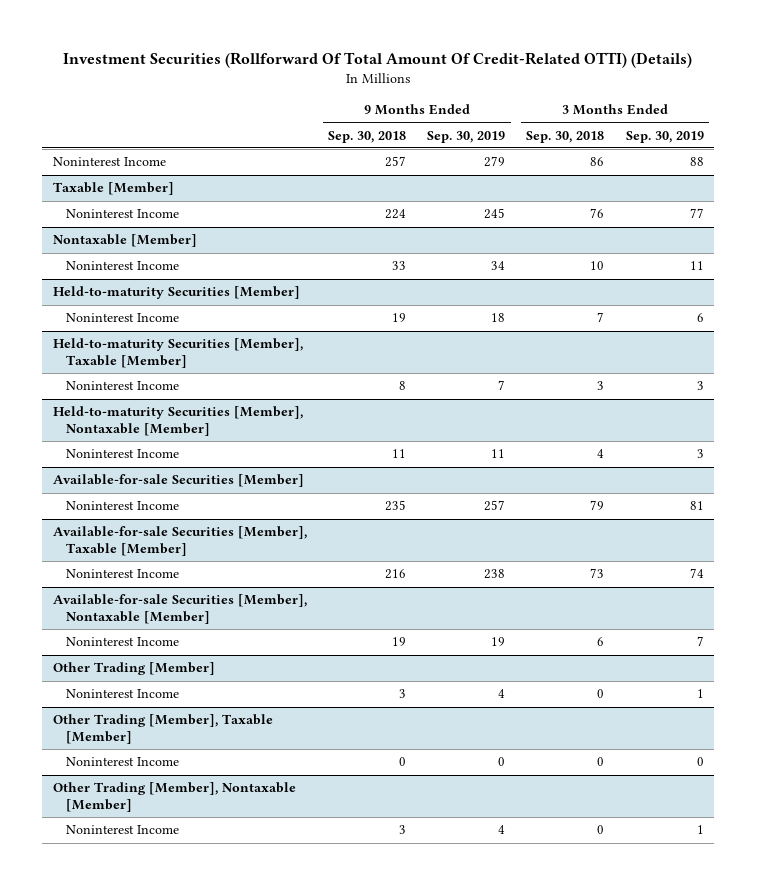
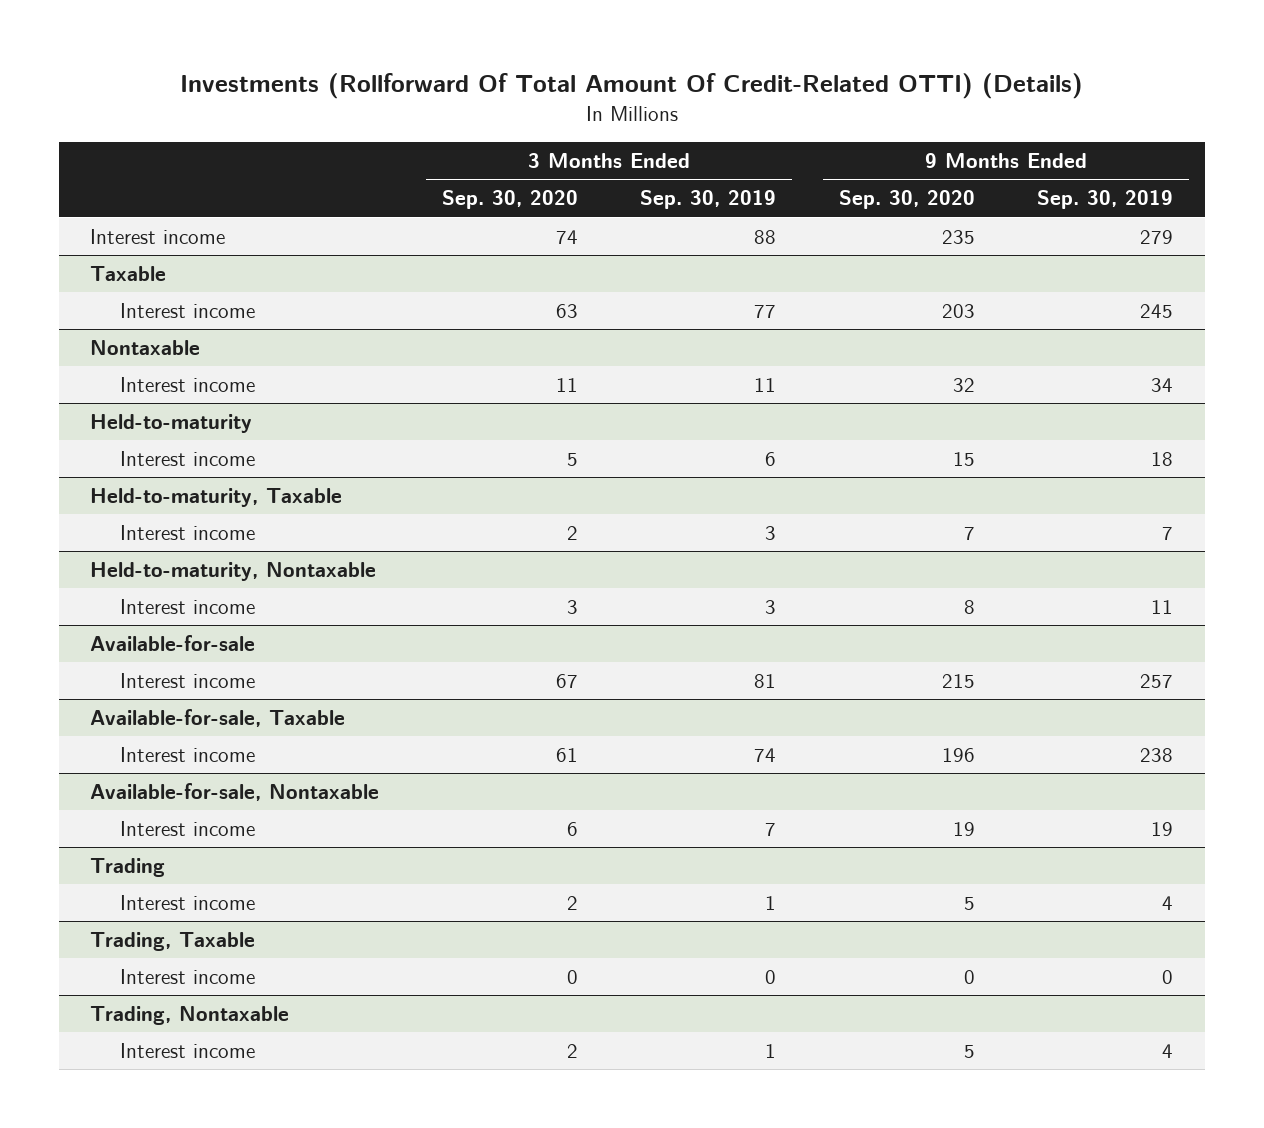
- Investment Securities (Rollforward Of Total Amount Of Credit-Related OTTI) (Details)
+ Investments (Rollforward Of Total Amount Of Credit-Related OTTI) (Details)
- | 9 Months Ended Sep. 30, 2018 | 9 Months Ended Sep. 30, 2019 | 3 Months Ended Sep. 30, 2018 | 3 Months Ended Sep. 30, 2019
+ | 3 Months Ended Sep. 30, 2020 | 3 Months Ended Sep. 30, 2019 | 9 Months Ended Sep. 30, 2020 | 9 Months Ended Sep. 30, 2019
- Noninterest Income | 257 | 279 | 86 | 88
- Taxable [Member]
- Noninterest Income | 224 | 245 | 76 | 77
- Nontaxable [Member]
- Noninterest Income | 33 | 34 | 10 | 11
- Held-to-maturity Securities [Member]
- Noninterest Income | 19 | 18 | 7 | 6
- Held-to-maturity Securities [Member], Taxable [Member]
- Noninterest Income | 8 | 7 | 3 | 3
- Held-to-maturity Securities [Member], Nontaxable [Member]
- Noninterest Income | 11 | 11 | 4 | 3
- Available-for-sale Securities [Member]
- Noninterest Income | 235 | 257 | 79 | 81
- Available-for-sale Securities [Member], Taxable [Member]
- Noninterest Income | 216 | 238 | 73 | 74
- Available-for-sale Securities [Member], Nontaxable [Member]
- Noninterest Income | 19 | 19 | 6 | 7
- Other Trading [Member]
- Noninterest Income | 3 | 4 | 0 | 1
- Other Trading [Member], Taxable [Member]
- Noninterest Income | 0 | 0 | 0 | 0
- Other Trading [Member], Nontaxable [Member]
- Noninterest Income | 3 | 4 | 0 | 1
+ Interest income | 74 | 88 | 235 | 279
+ Taxable
+ Interest income | 63 | 77 | 203 | 245
+ Nontaxable
+ Interest income | 11 | 11 | 32 | 34
+ Held-to-maturity
+ Interest income | 5 | 6 | 15 | 18
+ Held-to-maturity, Taxable
+ Interest income | 2 | 3 | 7 | 7
+ Held-to-maturity, Nontaxable
+ Interest income | 3 | 3 | 8 | 11
+ Available-for-sale
+ Interest income | 67 | 81 | 215 | 257
+ Available-for-sale, Taxable
+ Interest income | 61 | 74 | 196 | 238
+ Available-for-sale, Nontaxable
+ Interest income | 6 | 7 | 19 | 19
+ Trading
+ Interest income | 2 | 1 | 5 | 4
+ Trading, Taxable
+ Interest income | 0 | 0 | 0 | 0
+ Trading, Nontaxable
+ Interest income | 2 | 1 | 5 | 4

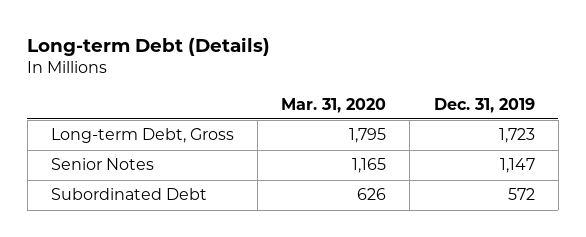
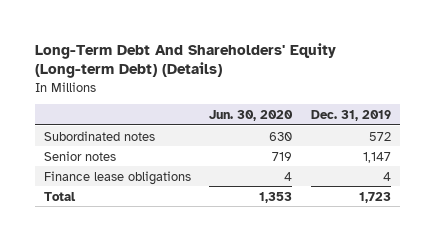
- Long-term Debt (Details)
+ Long-Term Debt And Shareholders' Equity (Long-term Debt) (Details)
- | Mar. 31, 2020 | Dec. 31, 2019
+ | Jun. 30, 2020 | Dec. 31, 2019
- Long-term Debt, Gross | 1,795 | 1,723
- Senior Notes | 1,165 | 1,147
- Subordinated Debt | 626 | 572
+ Subordinated notes | 630 | 572
+ Senior notes | 719 | 1,147
+ Finance lease obligations | 4 | 4
+ Total | 1,353 | 1,723

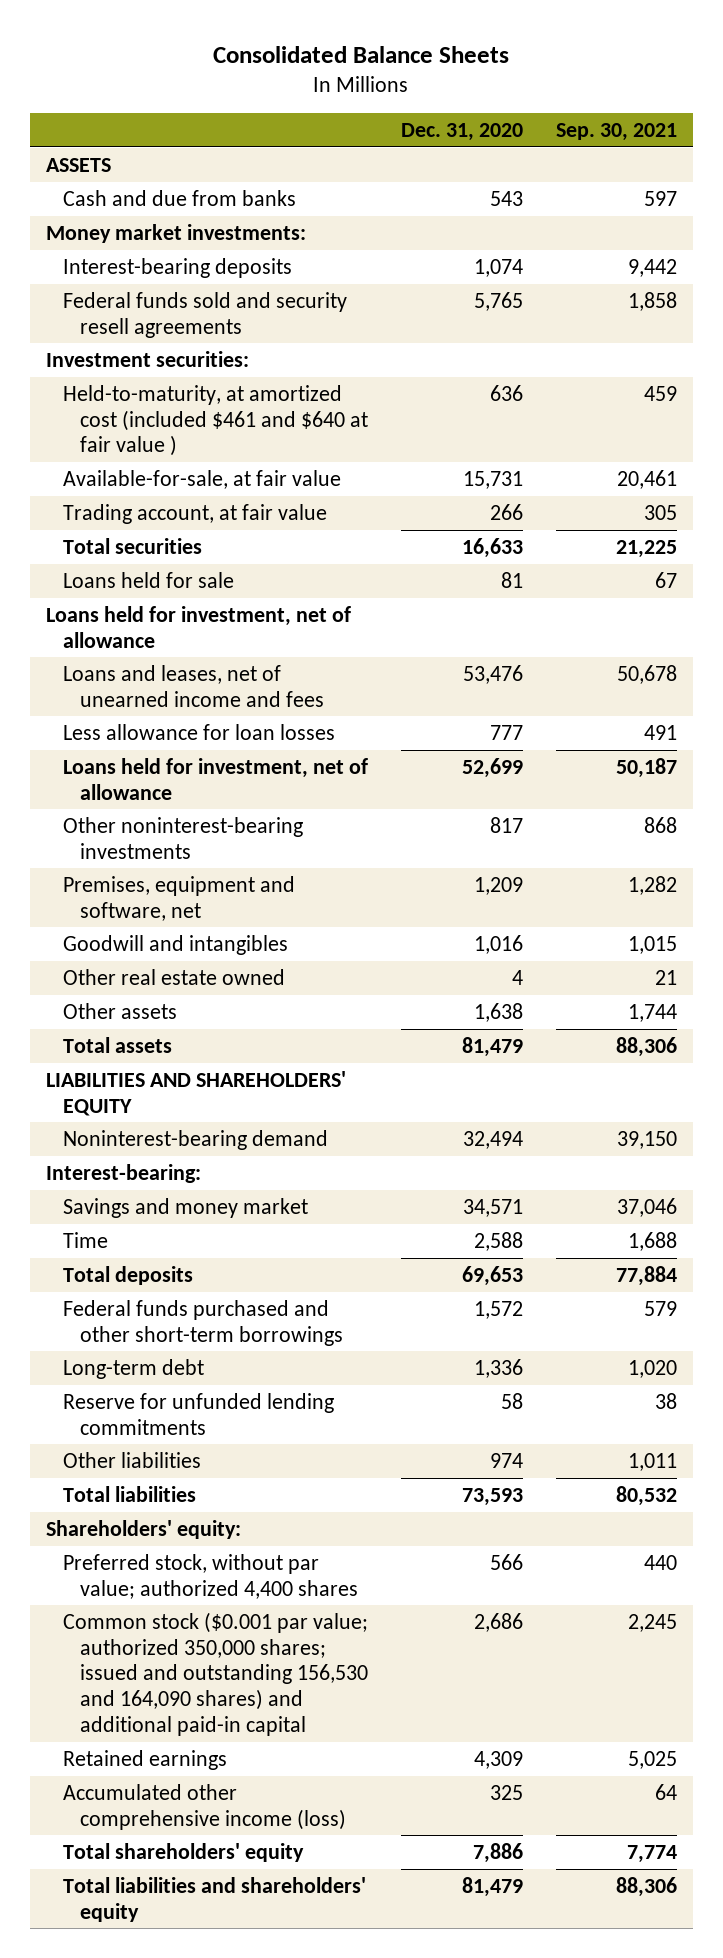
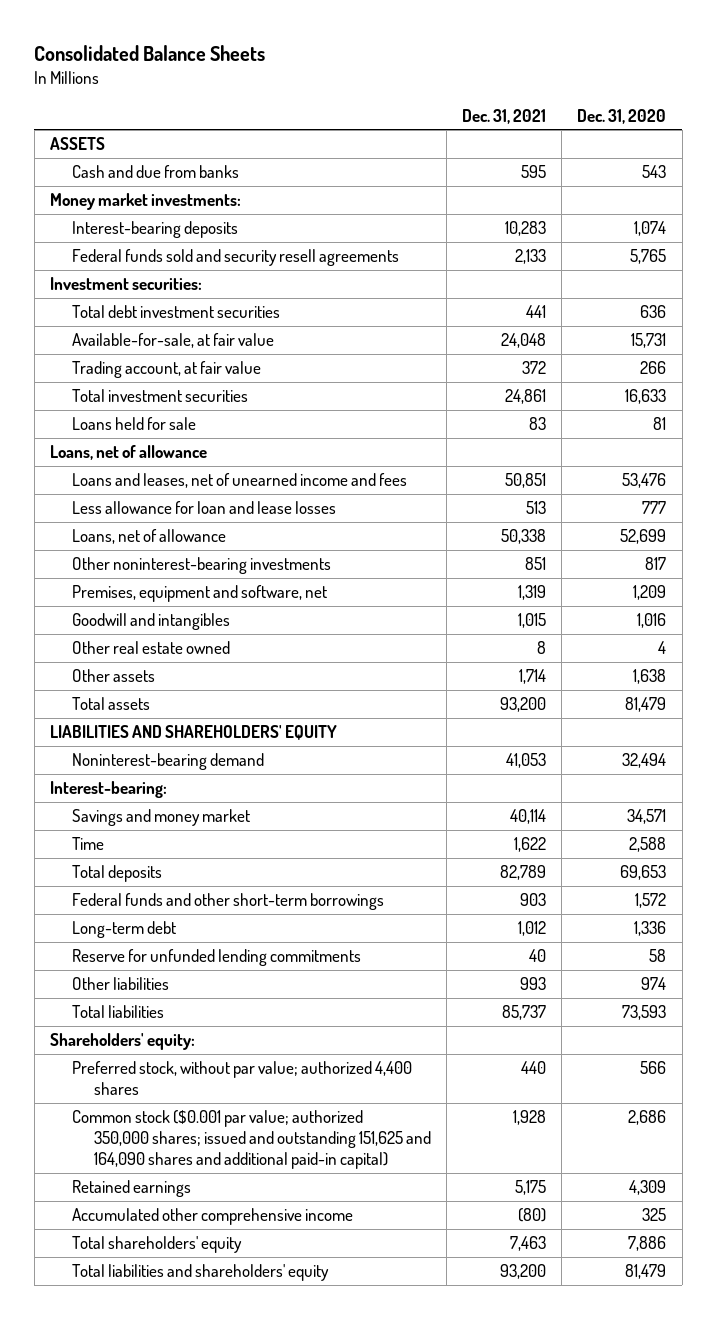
- | Dec. 31, 2020 | Sep. 30, 2021
+ | Dec. 31, 2021 | Dec. 31, 2020
- Held-to-maturity, at amortized cost (included $461 and $640 at fair value ) | 636 | 459
+ Total debt investment securities | 441 | 636
- Total securities | 16,633 | 21,225
+ Total investment securities | 24,861 | 16,633
- Loans held for investment, net of allowance
+ Loans, net of allowance
- Less allowance for loan losses | 777 | 491
- Loans held for investment, net of allowance | 52,699 | 50,187
+ Less allowance for loan and lease losses | 513 | 777
+ Loans, net of allowance | 50,338 | 52,699
- Federal funds purchased and other short-term borrowings | 1,572 | 579
+ Federal funds and other short-term borrowings | 903 | 1,572
- Common stock ($0.001 par value; authorized 350,000 shares; issued and outstanding 156,530 and 164,090 shares) and additional paid-in capital | 2,686 | 2,245
+ Common stock ($0.001 par value; authorized 350,000 shares; issued and outstanding 151,625 and 164,090 shares and additional paid-in capital) | 1,928 | 2,686
- Accumulated other comprehensive income (loss) | 325 | 64
+ Accumulated other comprehensive income | (80) | 325

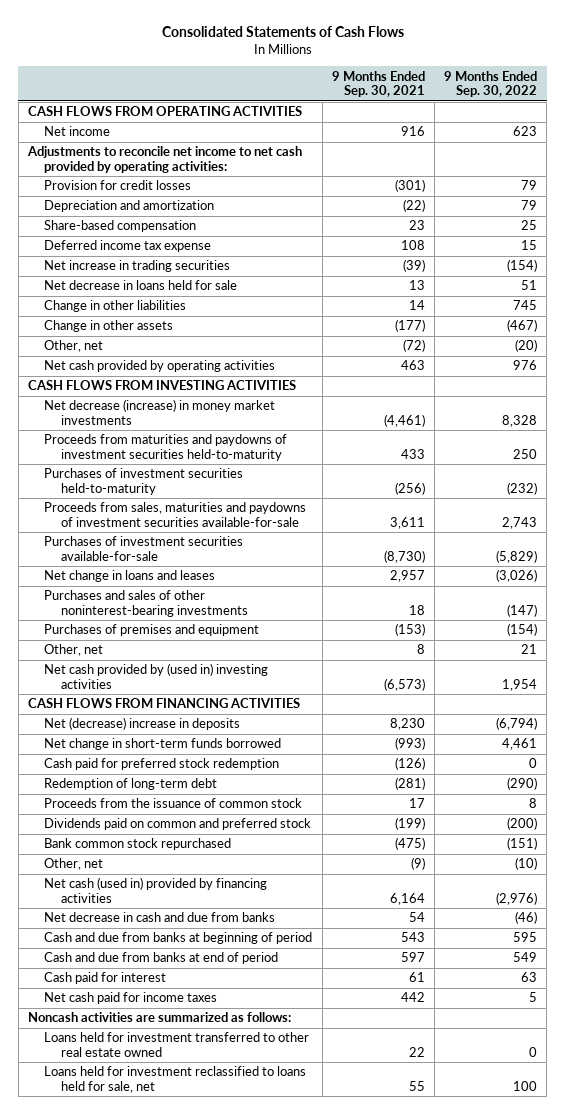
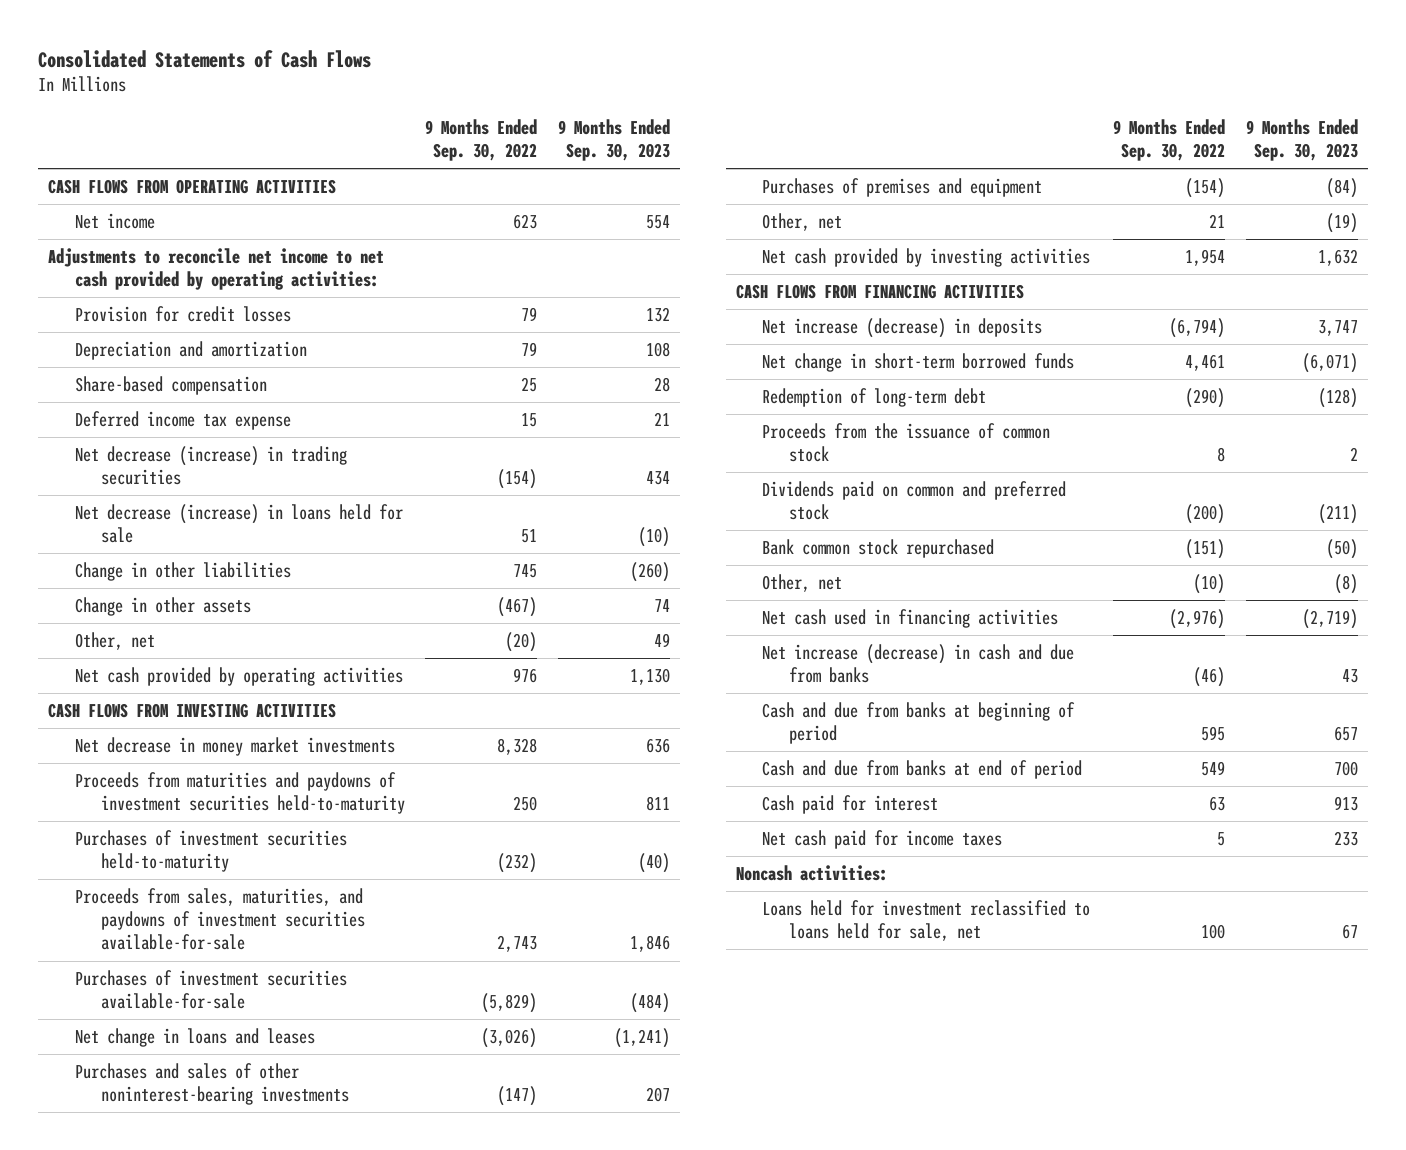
- | 9 Months Ended Sep. 30, 2021 | 9 Months Ended Sep. 30, 2022
+ | 9 Months Ended Sep. 30, 2022 | 9 Months Ended Sep. 30, 2023
- Net increase in trading securities | (39) | (154)
- Net decrease in loans held for sale | 13 | 51
+ Net decrease (increase) in trading securities | (154) | 434
+ Net decrease (increase) in loans held for sale | 51 | (10)
- Net decrease (increase) in money market investments | (4,461) | 8,328
+ Net decrease in money market investments | 8,328 | 636
- Proceeds from sales, maturities and paydowns of investment securities available-for-sale | 3,611 | 2,743
+ Proceeds from sales, maturities, and paydowns of investment securities available-for-sale | 2,743 | 1,846
- Net cash provided by (used in) investing activities | (6,573) | 1,954
+ Net cash provided by investing activities | 1,954 | 1,632
- Net (decrease) increase in deposits | 8,230 | (6,794)
- Net change in short-term funds borrowed | (993) | 4,461
- Cash paid for preferred stock redemption | (126) | 0
+ Net increase (decrease) in deposits | (6,794) | 3,747
+ Net change in short-term borrowed funds | 4,461 | (6,071)
- Net cash (used in) provided by financing activities | 6,164 | (2,976)
- Net decrease in cash and due from banks | 54 | (46)
+ Net cash used in financing activities | (2,976) | (2,719)
+ Net increase (decrease) in cash and due from banks | (46) | 43
- Noncash activities are summarized as follows:
- Loans held for investment transferred to other real estate owned | 22 | 0
+ Noncash activities:

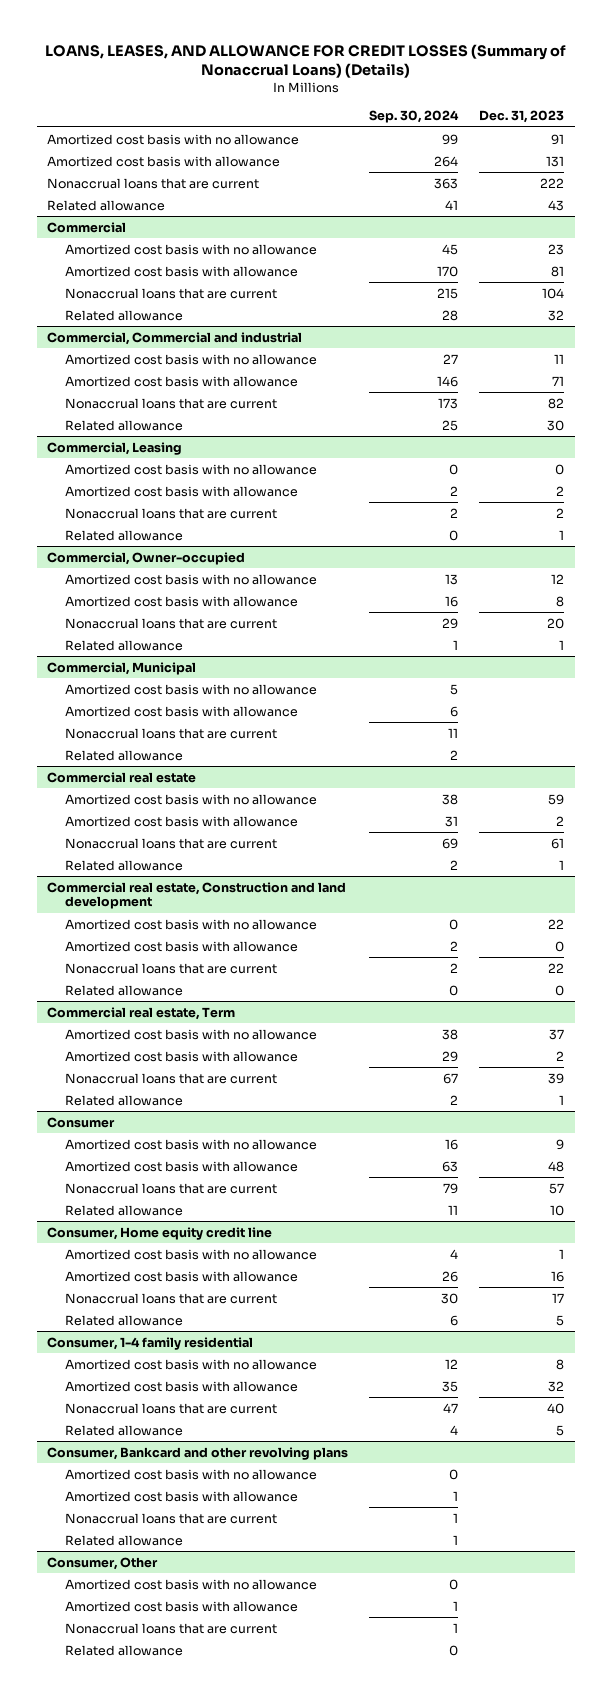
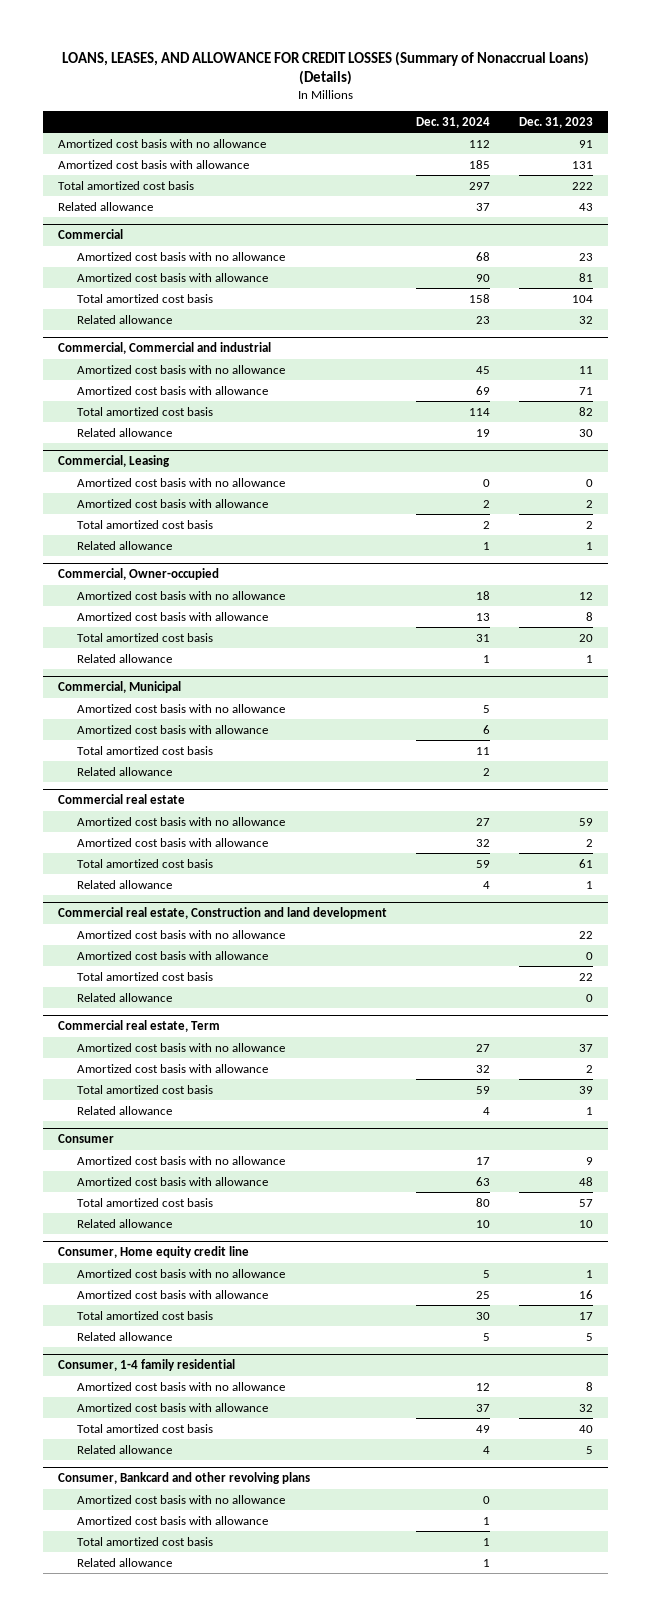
- | Sep. 30, 2024 | Dec. 31, 2023
+ | Dec. 31, 2024 | Dec. 31, 2023
- Nonaccrual loans that are current | 363 | 222
+ Total amortized cost basis | 297 | 222
@ Commercial
- Nonaccrual loans that are current | 215 | 104
+ Total amortized cost basis | 158 | 104
@ Commercial, Commercial and industrial
- Nonaccrual loans that are current | 173 | 82
+ Total amortized cost basis | 114 | 82
@ Commercial, Leasing
- Nonaccrual loans that are current | 2 | 2
+ Total amortized cost basis | 2 | 2
@ Commercial, Owner-occupied
- Nonaccrual loans that are current | 29 | 20
+ Total amortized cost basis | 31 | 20
@ Commercial, Municipal
- Nonaccrual loans that are current | 11 |
+ Total amortized cost basis | 11 |
@ Commercial real estate
- Nonaccrual loans that are current | 69 | 61
+ Total amortized cost basis | 59 | 61
@ Commercial real estate, Construction and land development
- Nonaccrual loans that are current | 2 | 22
+ Total amortized cost basis | | 22
@ Commercial real estate, Term
- Nonaccrual loans that are current | 67 | 39
+ Total amortized cost basis | 59 | 39
@ Consumer
- Nonaccrual loans that are current | 79 | 57
+ Total amortized cost basis | 80 | 57
@ Consumer, Home equity credit line
- Nonaccrual loans that are current | 30 | 17
+ Total amortized cost basis | 30 | 17
@ Consumer, 1-4 family residential
- Nonaccrual loans that are current | 47 | 40
+ Total amortized cost basis | 49 | 40
@ Consumer, Bankcard and other revolving plans
- Nonaccrual loans that are current | 1 |
- Related allowance | 1 |
- Consumer, Other
- Amortized cost basis with no allowance | 0 |
- Amortized cost basis with allowance | 1 |
- Nonaccrual loans that are current | 1 |
@ Consumer, Bankcard and other revolving plans
+ Total amortized cost basis | 1 |

